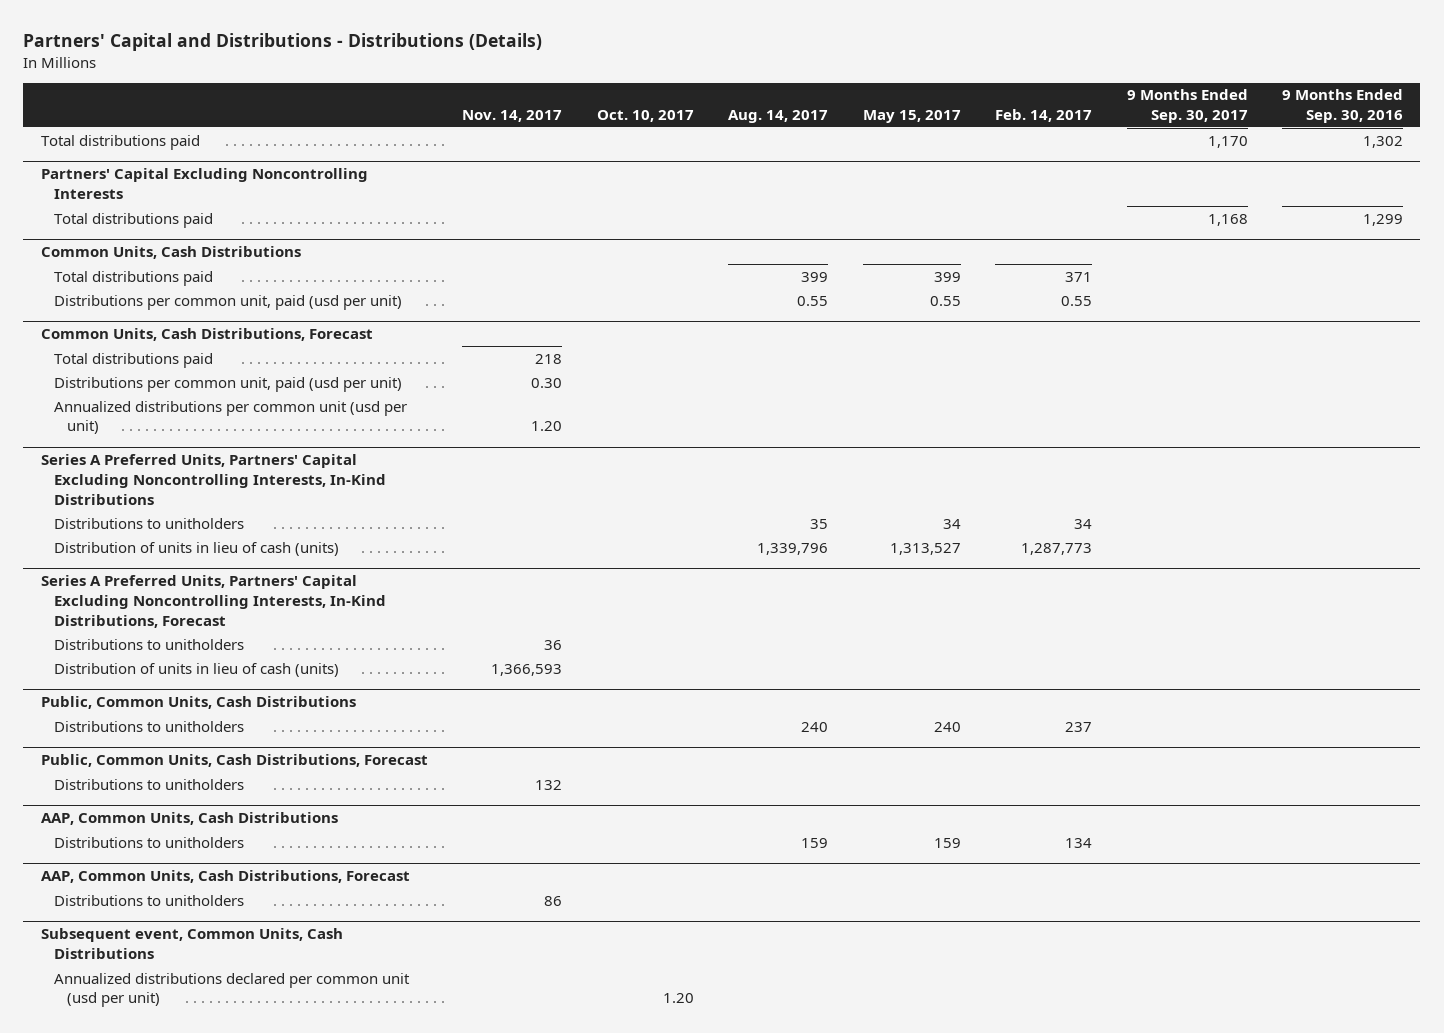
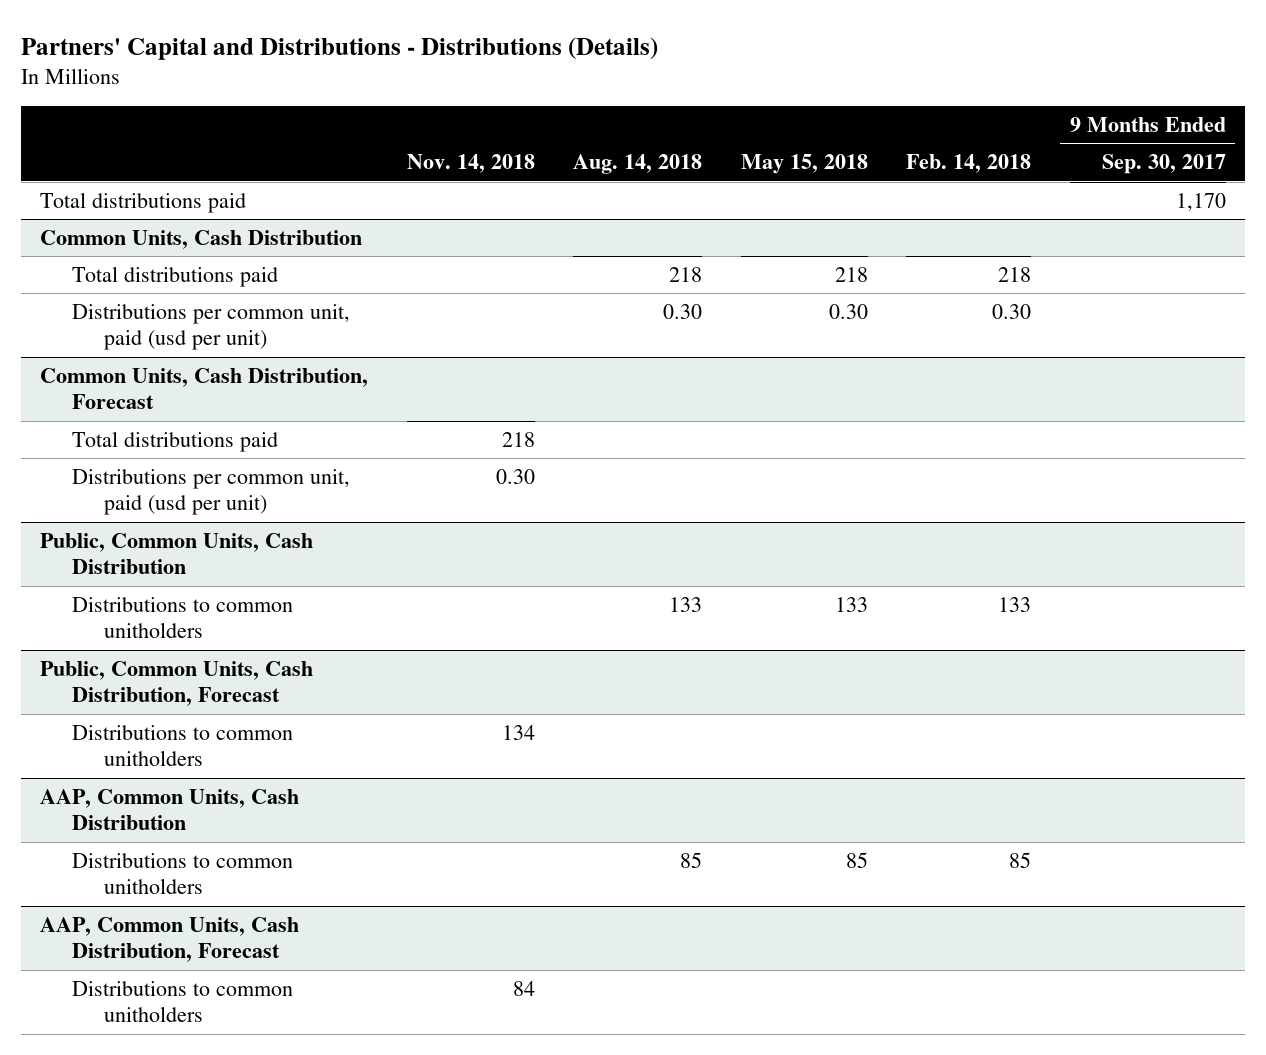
- | Nov. 14, 2017 | Oct. 10, 2017 | Aug. 14, 2017 | May 15, 2017 | Feb. 14, 2017 | 9 Months Ended Sep. 30, 2017 | 9 Months Ended Sep. 30, 2016
+ | Nov. 14, 2018 | Aug. 14, 2018 | May 15, 2018 | Feb. 14, 2018 | 9 Months Ended Sep. 30, 2017
- Partners' Capital Excluding Noncontrolling Interests
- Total distributions paid | | | | | | 1,168 | 1,299
- Common Units, Cash Distributions
+ Common Units, Cash Distribution
- Common Units, Cash Distributions, Forecast
+ Common Units, Cash Distribution, Forecast
- Annualized distributions per common unit (usd per unit) | 1.20 | | | | | |
- Series A Preferred Units, Partners' Capital Excluding Noncontrolling Interests, In-Kind Distributions
- Distributions to unitholders | | | 35 | 34 | 34 | |
- Distribution of units in lieu of cash (units) | | | 1,339,796 | 1,313,527 | 1,287,773 | |
- Series A Preferred Units, Partners' Capital Excluding Noncontrolling Interests, In-Kind Distributions, Forecast
- Distributions to unitholders | 36 | | | | | |
- Distribution of units in lieu of cash (units) | 1,366,593 | | | | | |
- Public, Common Units, Cash Distributions
- Distributions to unitholders | | | 240 | 240 | 237 | |
- Public, Common Units, Cash Distributions, Forecast
- Distributions to unitholders | 132 | | | | | |
- AAP, Common Units, Cash Distributions
- Distributions to unitholders | | | 159 | 159 | 134 | |
- AAP, Common Units, Cash Distributions, Forecast
- Distributions to unitholders | 86 | | | | | |
- Subsequent event, Common Units, Cash Distributions
- Annualized distributions declared per common unit (usd per unit) | | 1.20 | | | | |
+ Public, Common Units, Cash Distribution
+ Distributions to common unitholders | | 133 | 133 | 133 |
+ Public, Common Units, Cash Distribution, Forecast
+ Distributions to common unitholders | 134 | | | |
+ AAP, Common Units, Cash Distribution
+ Distributions to common unitholders | | 85 | 85 | 85 |
+ AAP, Common Units, Cash Distribution, Forecast
+ Distributions to common unitholders | 84 | | | |

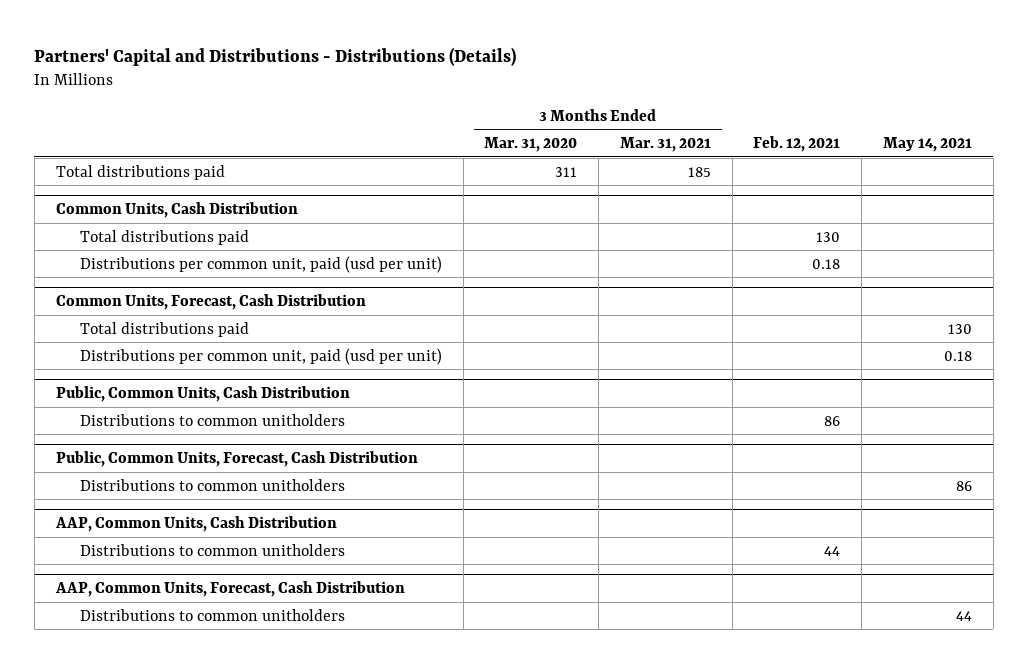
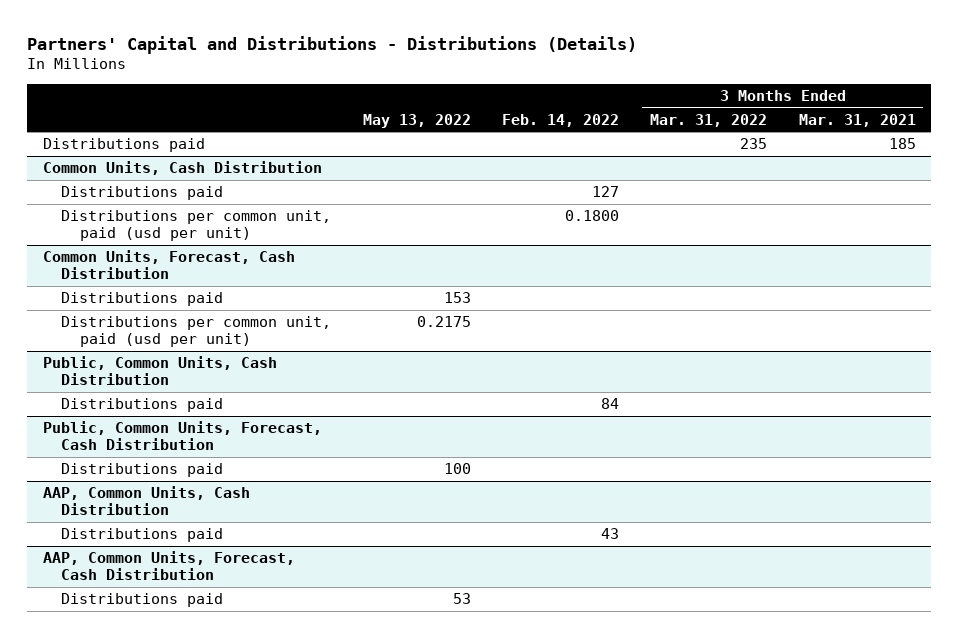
- | 3 Months Ended Mar. 31, 2020 | 3 Months Ended Mar. 31, 2021 | Feb. 12, 2021 | May 14, 2021
+ | May 13, 2022 | Feb. 14, 2022 | 3 Months Ended Mar. 31, 2022 | 3 Months Ended Mar. 31, 2021
- Total distributions paid | 311 | 185 | |
+ Distributions paid | | | 235 | 185
@ Common Units, Cash Distribution
- Total distributions paid | | | 130 |
+ Distributions paid | | 127 | |
@ Common Units, Forecast, Cash Distribution
- Total distributions paid | | | | 130
+ Distributions paid | 153 | | |
@ Public, Common Units, Cash Distribution
- Distributions to common unitholders | | | 86 |
+ Distributions paid | | 84 | |
@ Public, Common Units, Forecast, Cash Distribution
- Distributions to common unitholders | | | | 86
+ Distributions paid | 100 | | |
@ AAP, Common Units, Cash Distribution
- Distributions to common unitholders | | | 44 |
+ Distributions paid | | 43 | |
@ AAP, Common Units, Forecast, Cash Distribution
- Distributions to common unitholders | | | | 44
+ Distributions paid | 53 | | |

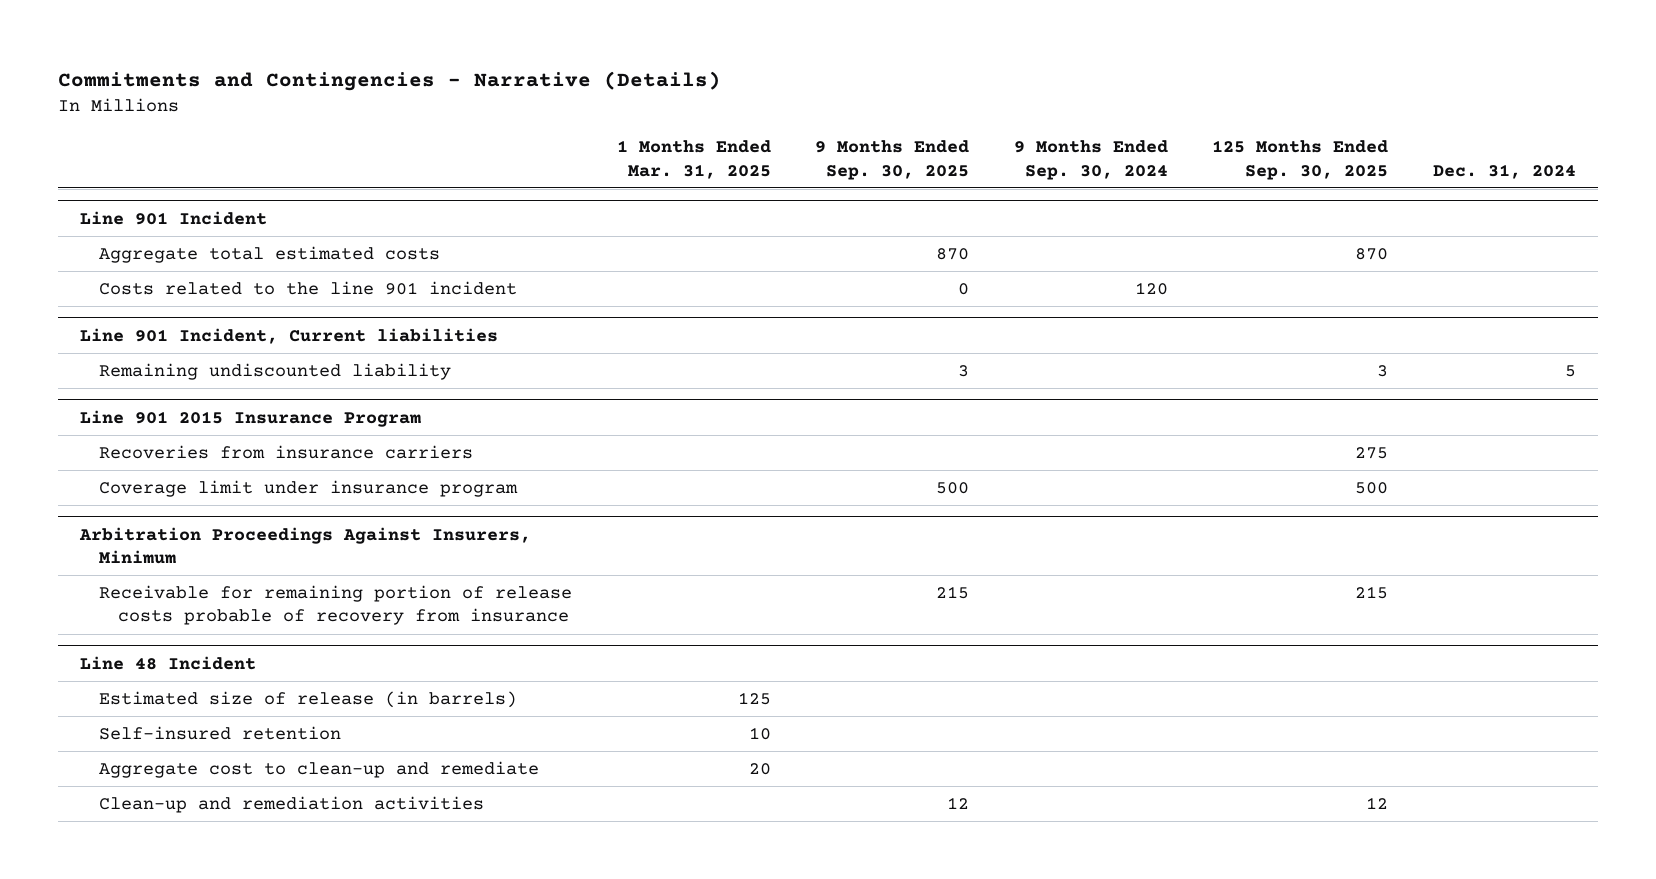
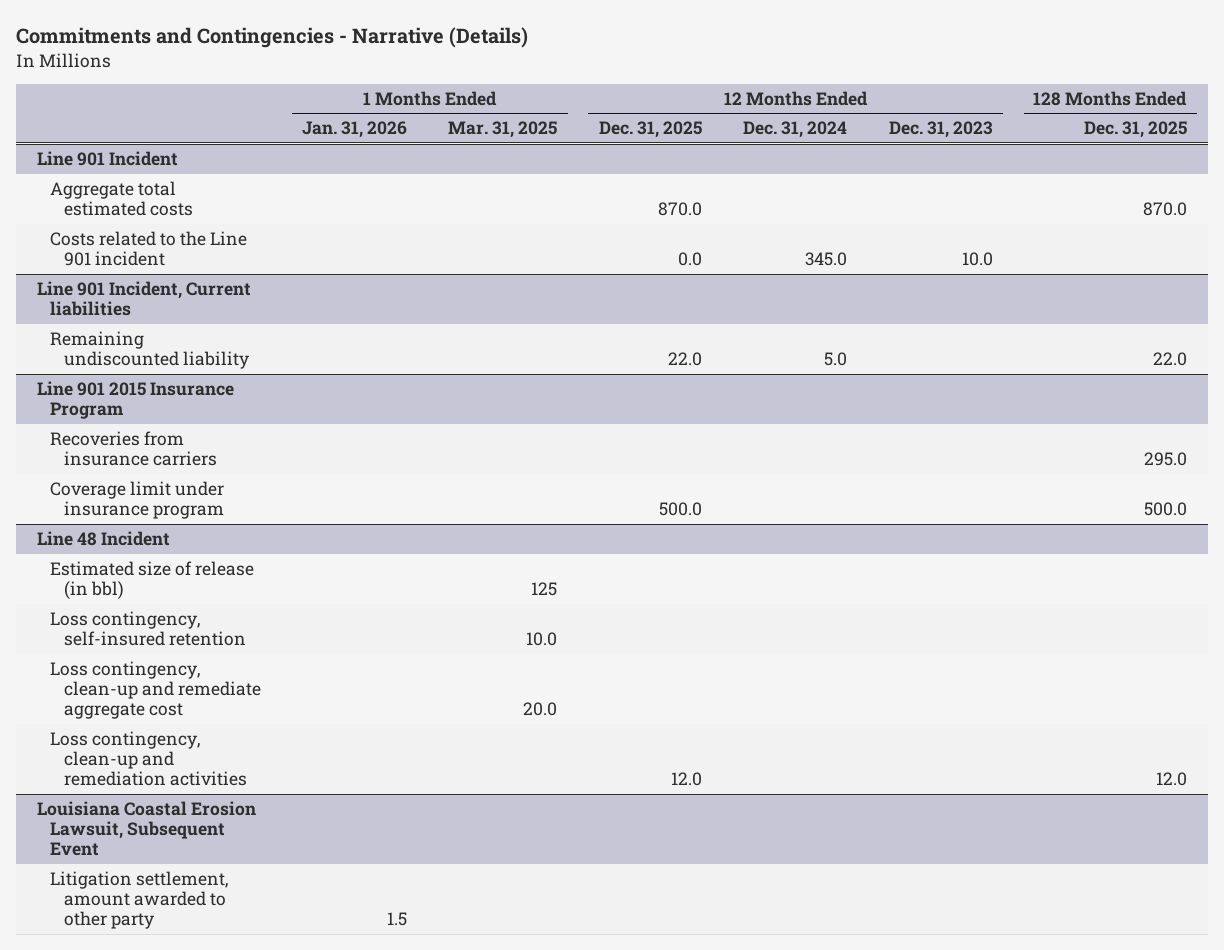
- | 1 Months Ended Mar. 31, 2025 | 9 Months Ended Sep. 30, 2025 | 9 Months Ended Sep. 30, 2024 | 125 Months Ended Sep. 30, 2025 | Dec. 31, 2024
+ | 1 Months Ended Jan. 31, 2026 | 1 Months Ended Mar. 31, 2025 | 12 Months Ended Dec. 31, 2025 | 12 Months Ended Dec. 31, 2024 | 12 Months Ended Dec. 31, 2023 | 128 Months Ended Dec. 31, 2025
@ Line 901 Incident
- Costs related to the line 901 incident | | 0 | 120 | |
+ Costs related to the Line 901 incident | | | 0.0 | 345.0 | 10.0 |
- Arbitration Proceedings Against Insurers, Minimum
- Receivable for remaining portion of release costs probable of recovery from insurance | | 215 | | 215 |
@ Line 48 Incident
- Estimated size of release (in barrels) | 125 | | | |
- Self-insured retention | 10 | | | |
- Aggregate cost to clean-up and remediate | 20 | | | |
- Clean-up and remediation activities | | 12 | | 12 |
+ Estimated size of release (in bbl) | | 125 | | | |
+ Loss contingency, self-insured retention | | 10.0 | | | |
+ Loss contingency, clean-up and remediate aggregate cost | | 20.0 | | | |
+ Loss contingency, clean-up and remediation activities | | | 12.0 | | | 12.0
+ Louisiana Coastal Erosion Lawsuit, Subsequent Event
+ Litigation settlement, amount awarded to other party | 1.5 | | | | |

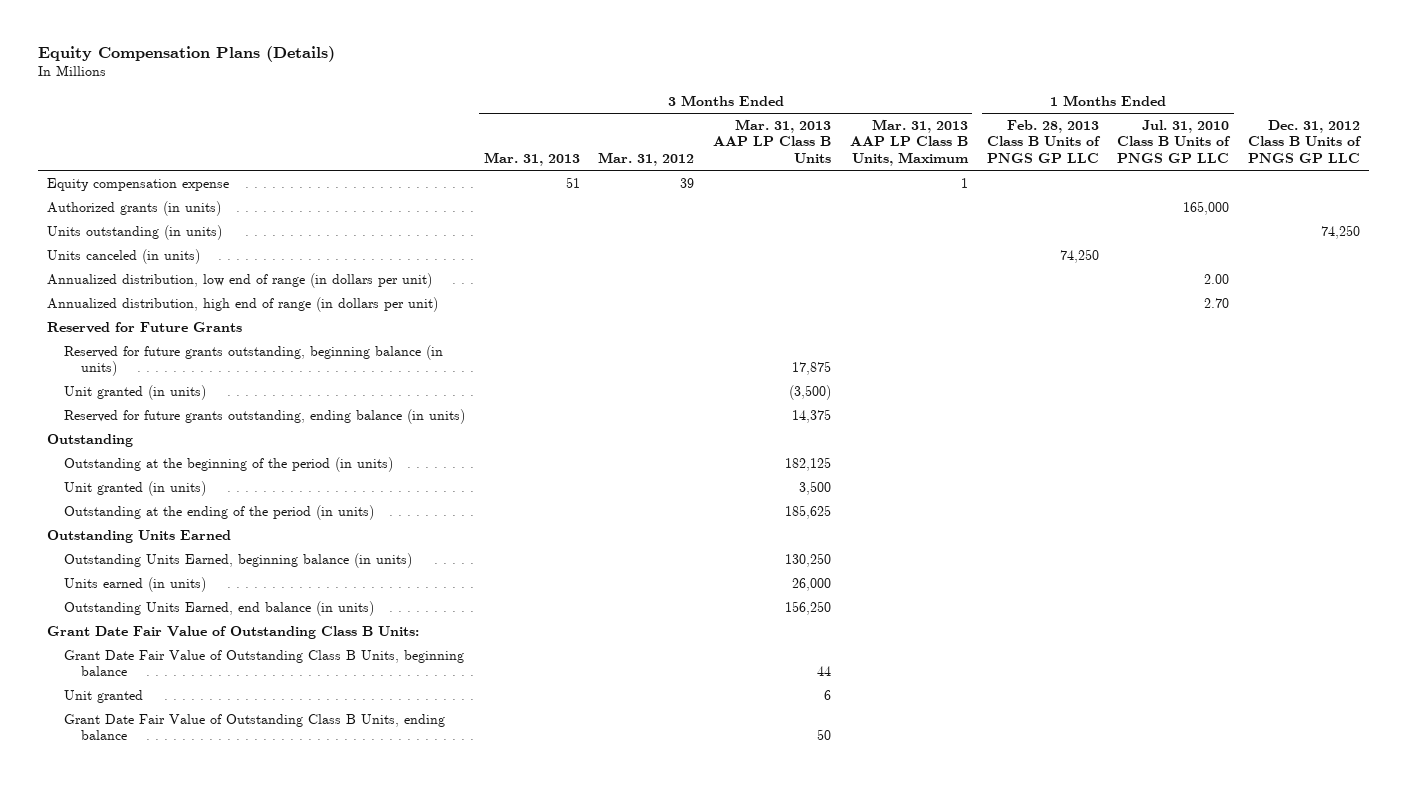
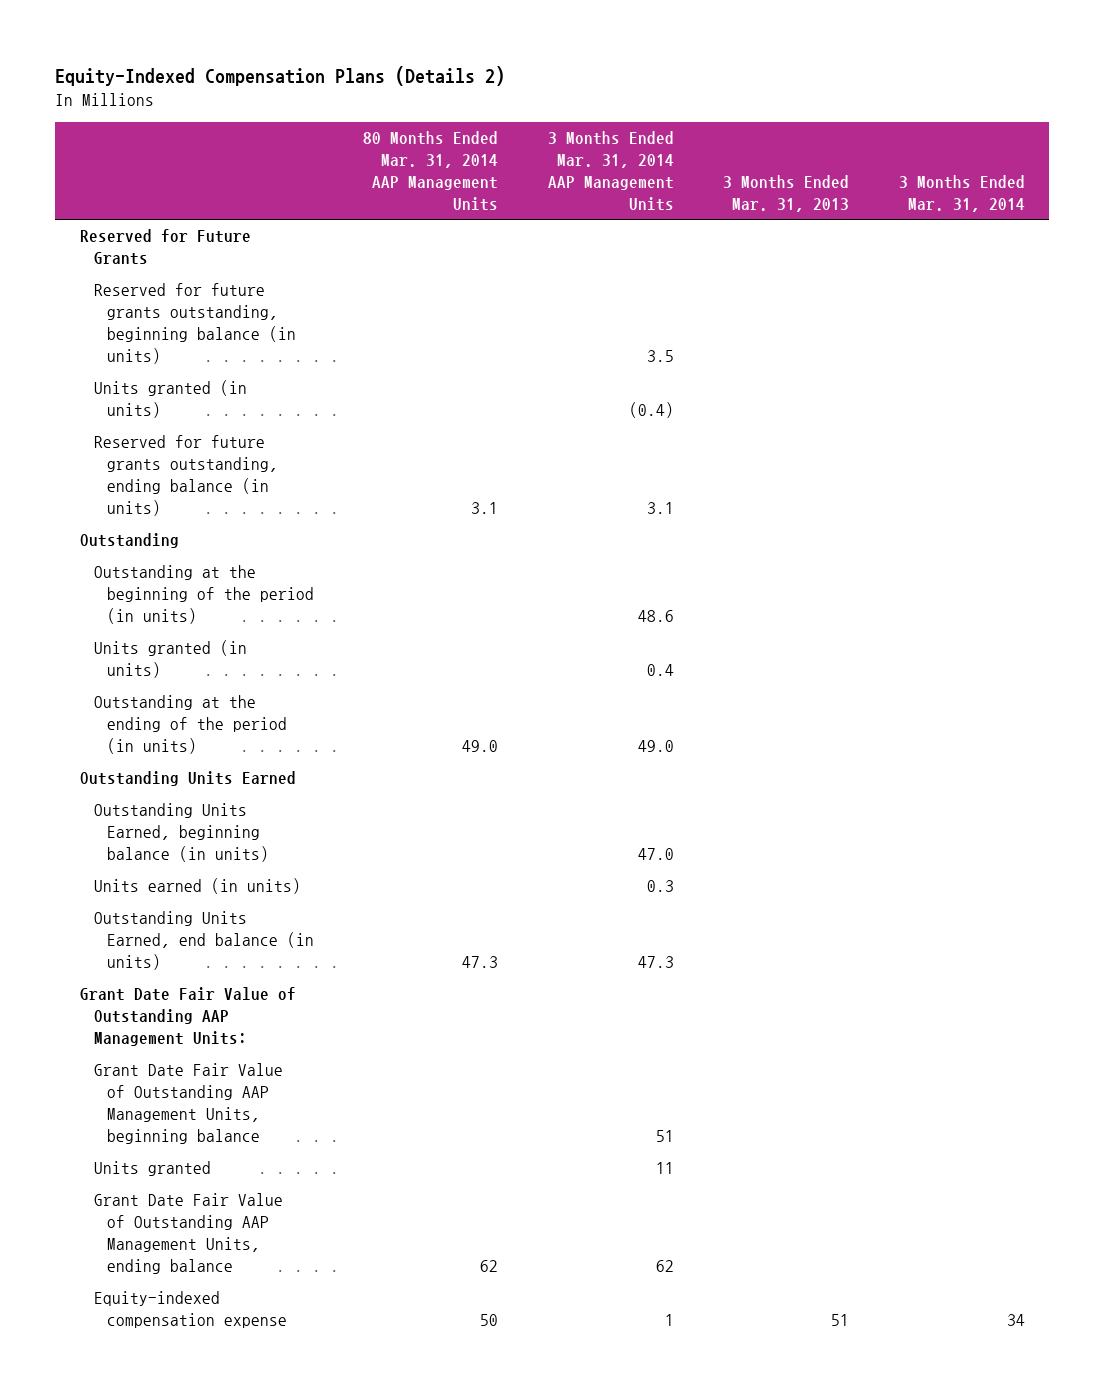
- Equity Compensation Plans (Details)
+ Equity-Indexed Compensation Plans (Details 2)
- | 3 Months Ended Mar. 31, 2013 | 3 Months Ended Mar. 31, 2012 | 3 Months Ended Mar. 31, 2013 AAP LP Class B Units | 3 Months Ended Mar. 31, 2013 AAP LP Class B Units, Maximum | 1 Months Ended Feb. 28, 2013 Class B Units of PNGS GP LLC | 1 Months Ended Jul. 31, 2010 Class B Units of PNGS GP LLC | Dec. 31, 2012 Class B Units of PNGS GP LLC
+ | 80 Months Ended Mar. 31, 2014 AAP Management Units | 3 Months Ended Mar. 31, 2014 AAP Management Units | 3 Months Ended Mar. 31, 2013 | 3 Months Ended Mar. 31, 2014
- Equity compensation expense | 51 | 39 | | 1 | | |
- Authorized grants (in units) | | | | | | 165,000 |
- Units outstanding (in units) | | | | | | | 74,250
- Units canceled (in units) | | | | | 74,250 | |
- Annualized distribution, low end of range (in dollars per unit) | | | | | | 2.00 |
- Annualized distribution, high end of range (in dollars per unit) | | | | | | 2.70 |
- Unit granted (in units) | | | (3,500) | | | |
+ Units granted (in units) | | (0.4) | |
- Unit granted (in units) | | | 3,500 | | | |
+ Units granted (in units) | | 0.4 | |
- Grant Date Fair Value of Outstanding Class B Units:
- Grant Date Fair Value of Outstanding Class B Units, beginning balance | | | 44 | | | |
- Unit granted | | | 6 | | | |
- Grant Date Fair Value of Outstanding Class B Units, ending balance | | | 50 | | | |
+ Grant Date Fair Value of Outstanding AAP Management Units:
+ Grant Date Fair Value of Outstanding AAP Management Units, beginning balance | | 51 | |
+ Units granted | | 11 | |
+ Grant Date Fair Value of Outstanding AAP Management Units, ending balance | 62 | 62 | |
+ Equity-indexed compensation expense | 50 | 1 | 51 | 34

